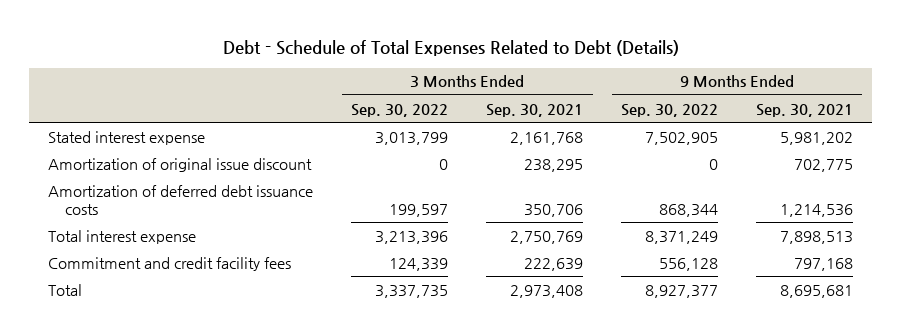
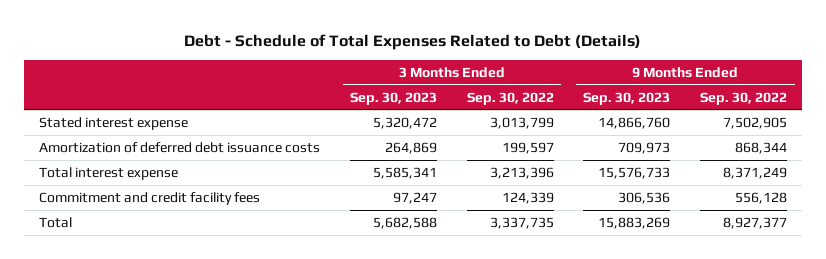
- | 3 Months Ended Sep. 30, 2022 | 3 Months Ended Sep. 30, 2021 | 9 Months Ended Sep. 30, 2022 | 9 Months Ended Sep. 30, 2021
+ | 3 Months Ended Sep. 30, 2023 | 3 Months Ended Sep. 30, 2022 | 9 Months Ended Sep. 30, 2023 | 9 Months Ended Sep. 30, 2022
- Amortization of original issue discount | 0 | 238,295 | 0 | 702,775

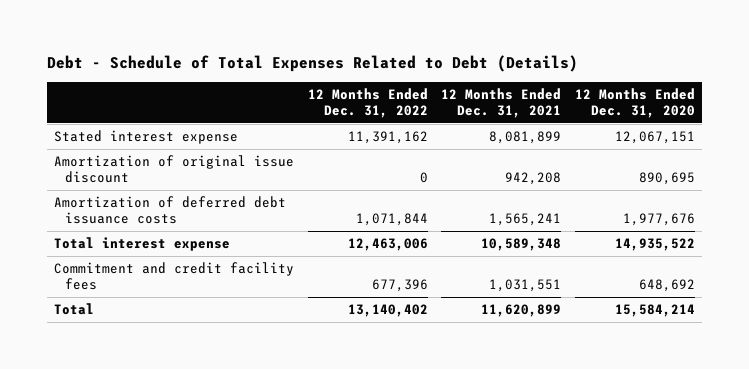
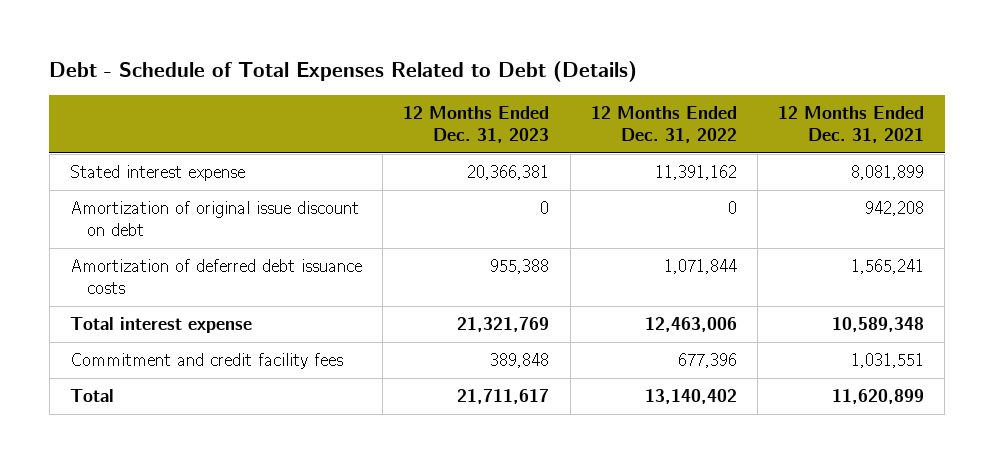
- | 12 Months Ended Dec. 31, 2022 | 12 Months Ended Dec. 31, 2021 | 12 Months Ended Dec. 31, 2020
+ | 12 Months Ended Dec. 31, 2023 | 12 Months Ended Dec. 31, 2022 | 12 Months Ended Dec. 31, 2021
- Amortization of original issue discount | 0 | 942,208 | 890,695
+ Amortization of original issue discount on debt | 0 | 0 | 942,208

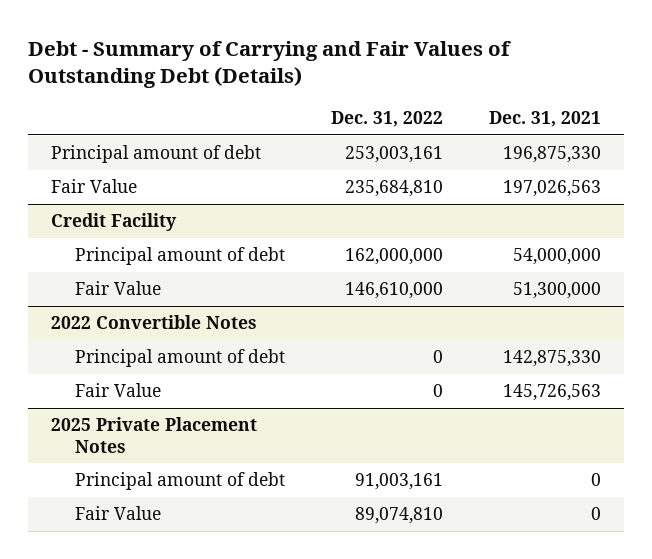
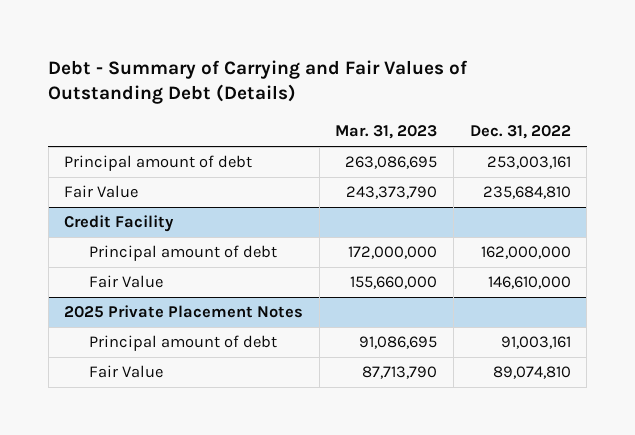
- | Dec. 31, 2022 | Dec. 31, 2021
+ | Mar. 31, 2023 | Dec. 31, 2022
- 2022 Convertible Notes
- Principal amount of debt | 0 | 142,875,330
- Fair Value | 0 | 145,726,563

